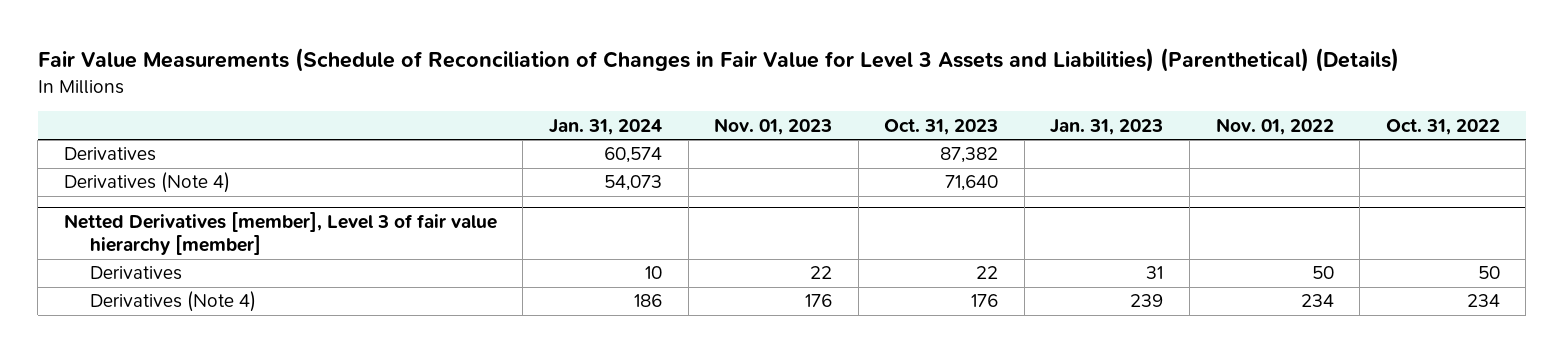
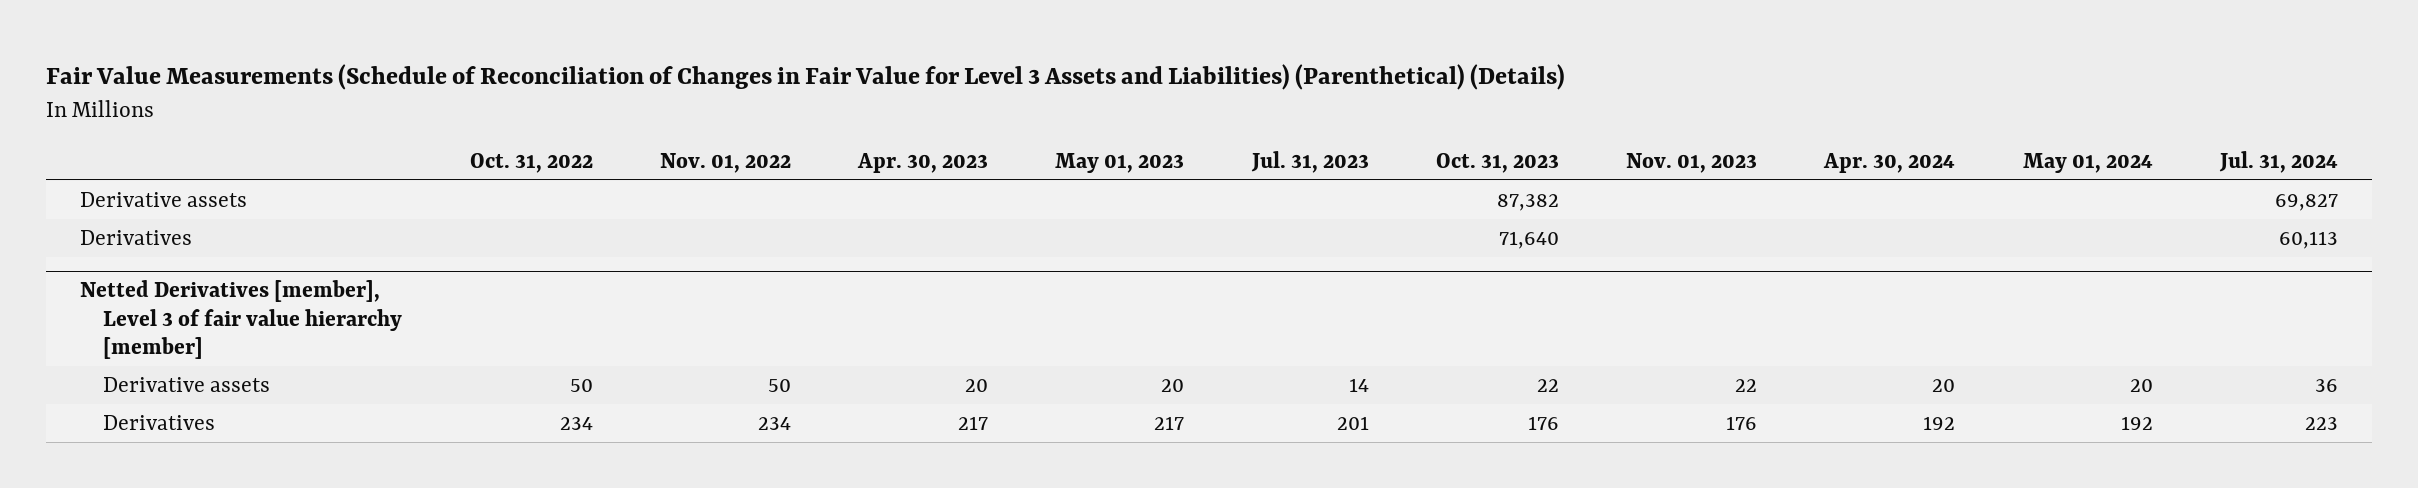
- | Jan. 31, 2024 | Nov. 01, 2023 | Oct. 31, 2023 | Jan. 31, 2023 | Nov. 01, 2022 | Oct. 31, 2022
+ | Oct. 31, 2022 | Nov. 01, 2022 | Apr. 30, 2023 | May 01, 2023 | Jul. 31, 2023 | Oct. 31, 2023 | Nov. 01, 2023 | Apr. 30, 2024 | May 01, 2024 | Jul. 31, 2024
- Derivatives | 60,574 | | 87,382 | | |
- Derivatives (Note 4) | 54,073 | | 71,640 | | |
+ Derivative assets | | | | | | 87,382 | | | | 69,827
+ Derivatives | | | | | | 71,640 | | | | 60,113
@ Netted Derivatives [member], Level 3 of fair value hierarchy [member]
- Derivatives | 10 | 22 | 22 | 31 | 50 | 50
- Derivatives (Note 4) | 186 | 176 | 176 | 239 | 234 | 234
+ Derivative assets | 50 | 50 | 20 | 20 | 14 | 22 | 22 | 20 | 20 | 36
+ Derivatives | 234 | 234 | 217 | 217 | 201 | 176 | 176 | 192 | 192 | 223

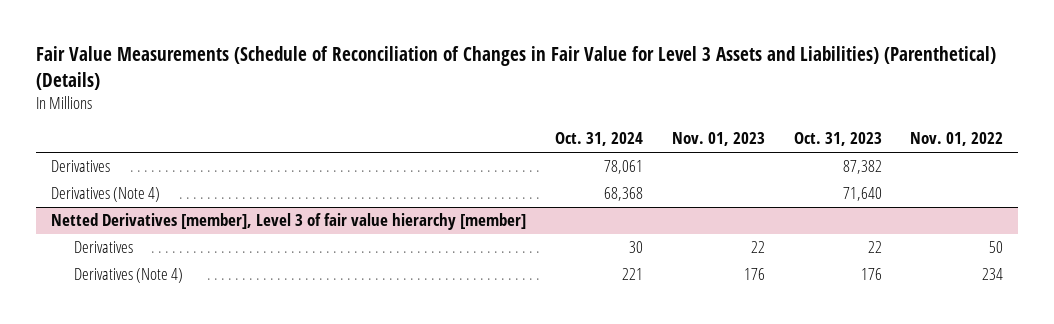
- | Oct. 31, 2022 | Nov. 01, 2022 | Apr. 30, 2023 | May 01, 2023 | Jul. 31, 2023 | Oct. 31, 2023 | Nov. 01, 2023 | Apr. 30, 2024 | May 01, 2024 | Jul. 31, 2024
+ | Oct. 31, 2024 | Nov. 01, 2023 | Oct. 31, 2023 | Nov. 01, 2022
- Derivative assets | | | | | | 87,382 | | | | 69,827
- Derivatives | | | | | | 71,640 | | | | 60,113
+ Derivatives | 78,061 | | 87,382 |
+ Derivatives (Note 4) | 68,368 | | 71,640 |
@ Netted Derivatives [member], Level 3 of fair value hierarchy [member]
- Derivative assets | 50 | 50 | 20 | 20 | 14 | 22 | 22 | 20 | 20 | 36
- Derivatives | 234 | 234 | 217 | 217 | 201 | 176 | 176 | 192 | 192 | 223
+ Derivatives | 30 | 22 | 22 | 50
+ Derivatives (Note 4) | 221 | 176 | 176 | 234

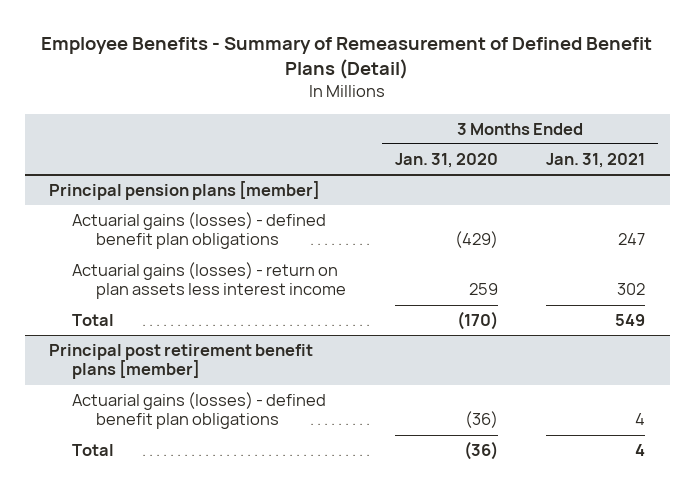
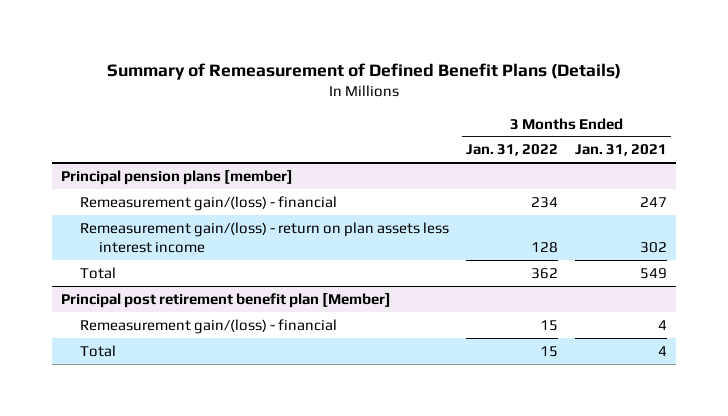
- Employee Benefits - Summary of Remeasurement of Defined Benefit Plans (Detail)
+ Summary of Remeasurement of Defined Benefit Plans (Details)
- | 3 Months Ended Jan. 31, 2020 | 3 Months Ended Jan. 31, 2021
+ | 3 Months Ended Jan. 31, 2022 | 3 Months Ended Jan. 31, 2021
@ Principal pension plans [member]
- Actuarial gains (losses) - defined benefit plan obligations | (429) | 247
- Actuarial gains (losses) - return on plan assets less interest income | 259 | 302
+ Remeasurement gain/(loss) - financial | 234 | 247
+ Remeasurement gain/(loss) - return on plan assets less interest income | 128 | 302
- Principal post retirement benefit plans [member]
- Actuarial gains (losses) - defined benefit plan obligations | (36) | 4
+ Principal post retirement benefit plan [Member]
+ Remeasurement gain/(loss) - financial | 15 | 4

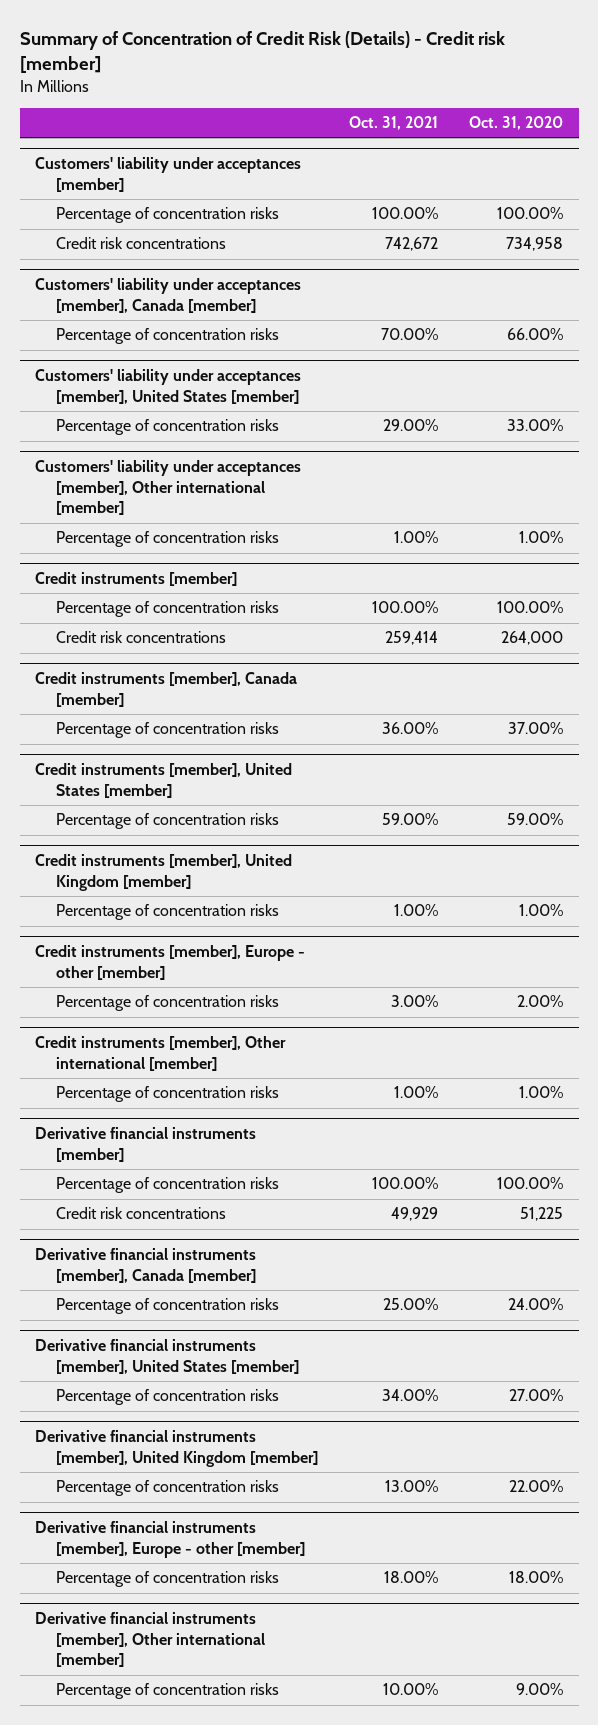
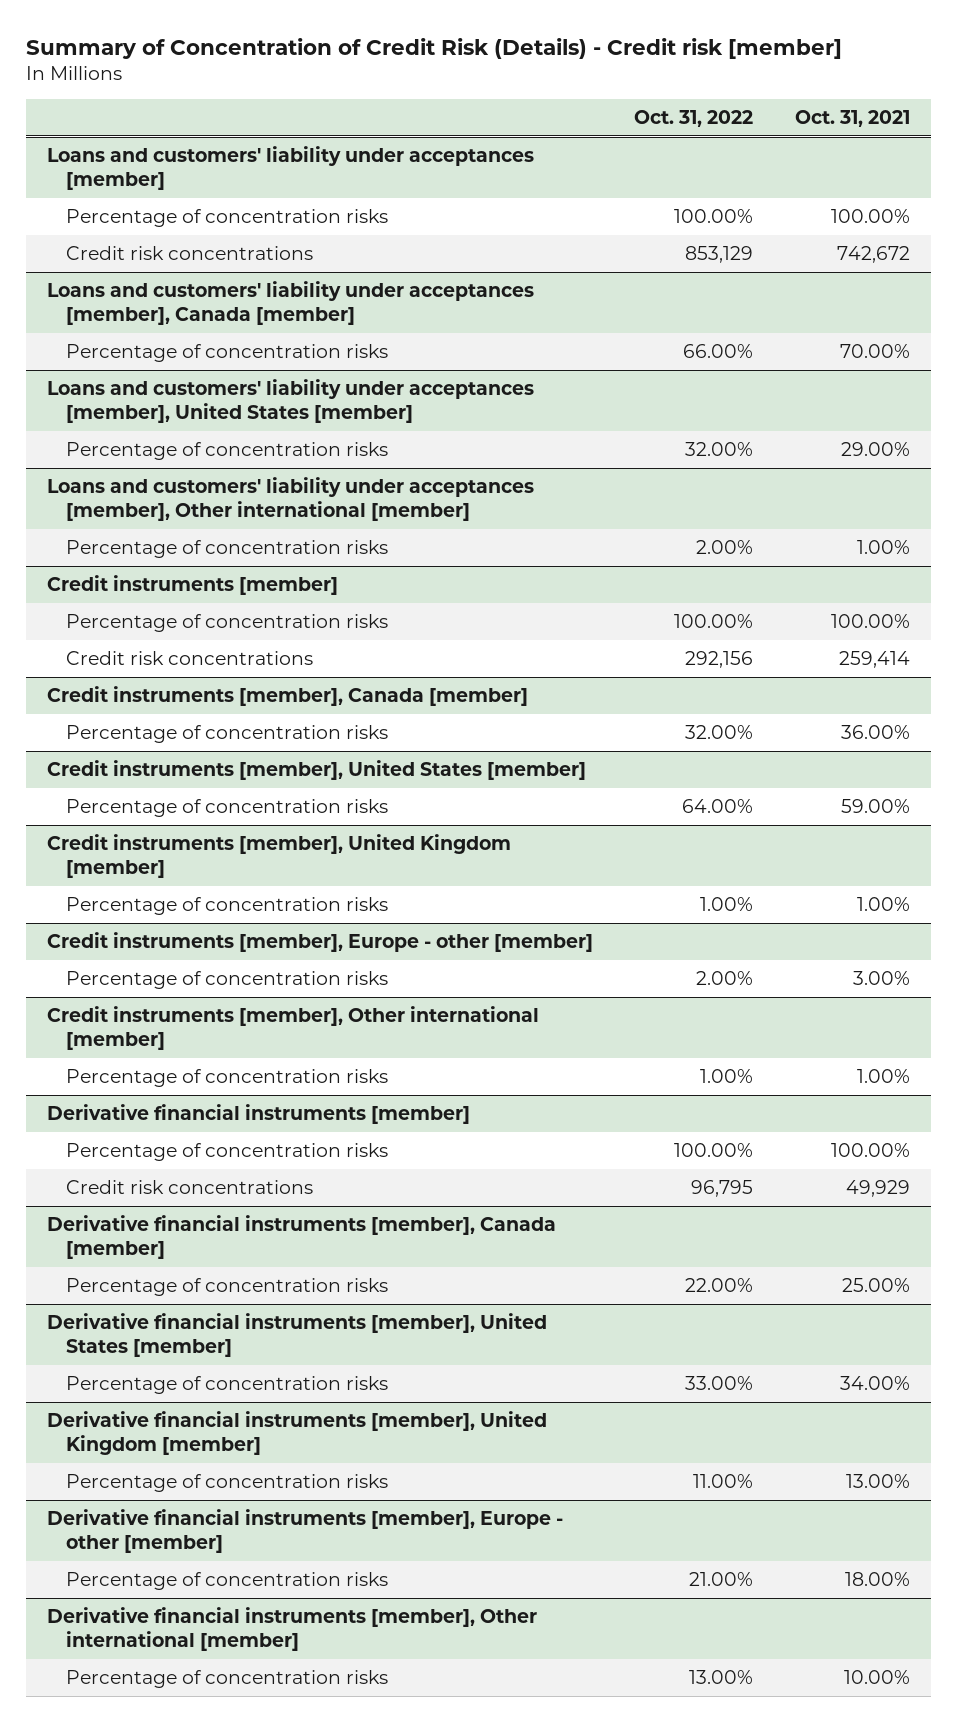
- | Oct. 31, 2021 | Oct. 31, 2020
+ | Oct. 31, 2022 | Oct. 31, 2021
- Customers' liability under acceptances [member]
+ Loans and customers' liability under acceptances [member]
- Customers' liability under acceptances [member], Canada [member]
+ Loans and customers' liability under acceptances [member], Canada [member]
- Customers' liability under acceptances [member], United States [member]
+ Loans and customers' liability under acceptances [member], United States [member]
- Customers' liability under acceptances [member], Other international [member]
+ Loans and customers' liability under acceptances [member], Other international [member]

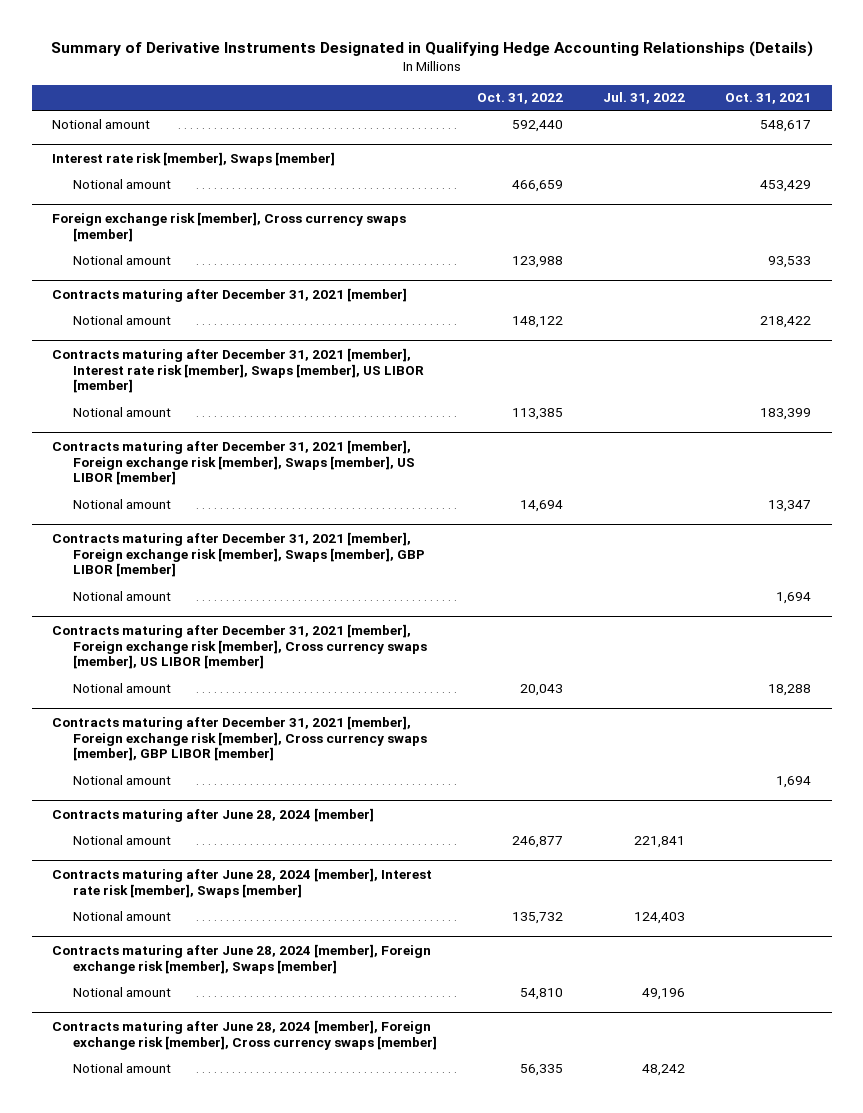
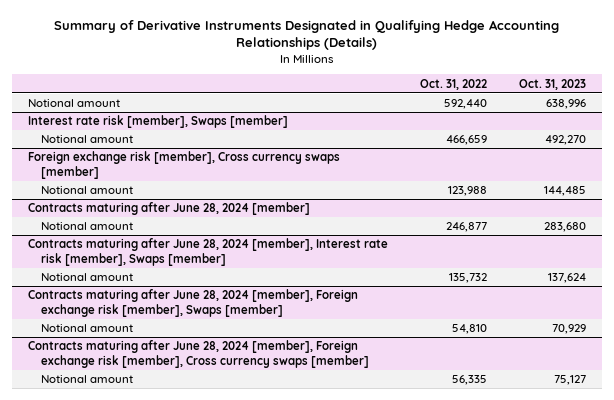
- | Oct. 31, 2022 | Jul. 31, 2022 | Oct. 31, 2021
+ | Oct. 31, 2022 | Oct. 31, 2023
- Contracts maturing after December 31, 2021 [member]
- Notional amount | 148,122 | | 218,422
- Contracts maturing after December 31, 2021 [member], Interest rate risk [member], Swaps [member], US LIBOR [member]
- Notional amount | 113,385 | | 183,399
- Contracts maturing after December 31, 2021 [member], Foreign exchange risk [member], Swaps [member], US LIBOR [member]
- Notional amount | 14,694 | | 13,347
- Contracts maturing after December 31, 2021 [member], Foreign exchange risk [member], Swaps [member], GBP LIBOR [member]
- Notional amount | | | 1,694
- Contracts maturing after December 31, 2021 [member], Foreign exchange risk [member], Cross currency swaps [member], US LIBOR [member]
- Notional amount | 20,043 | | 18,288
- Contracts maturing after December 31, 2021 [member], Foreign exchange risk [member], Cross currency swaps [member], GBP LIBOR [member]
- Notional amount | | | 1,694

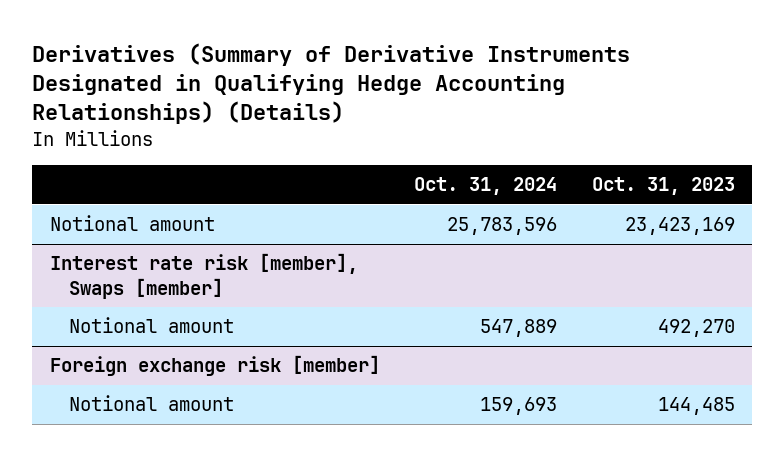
- Summary of Derivative Instruments Designated in Qualifying Hedge Accounting Relationships (Details)
+ Derivatives (Summary of Derivative Instruments Designated in Qualifying Hedge Accounting Relationships) (Details)
- | Oct. 31, 2022 | Oct. 31, 2023
+ | Oct. 31, 2024 | Oct. 31, 2023
- Notional amount | 592,440 | 638,996
+ Notional amount | 25,783,596 | 23,423,169
- Foreign exchange risk [member], Cross currency swaps [member]
+ Foreign exchange risk [member]
- Contracts maturing after June 28, 2024 [member]
- Notional amount | 246,877 | 283,680
- Contracts maturing after June 28, 2024 [member], Interest rate risk [member], Swaps [member]
- Notional amount | 135,732 | 137,624
- Contracts maturing after June 28, 2024 [member], Foreign exchange risk [member], Swaps [member]
- Notional amount | 54,810 | 70,929
- Contracts maturing after June 28, 2024 [member], Foreign exchange risk [member], Cross currency swaps [member]
- Notional amount | 56,335 | 75,127

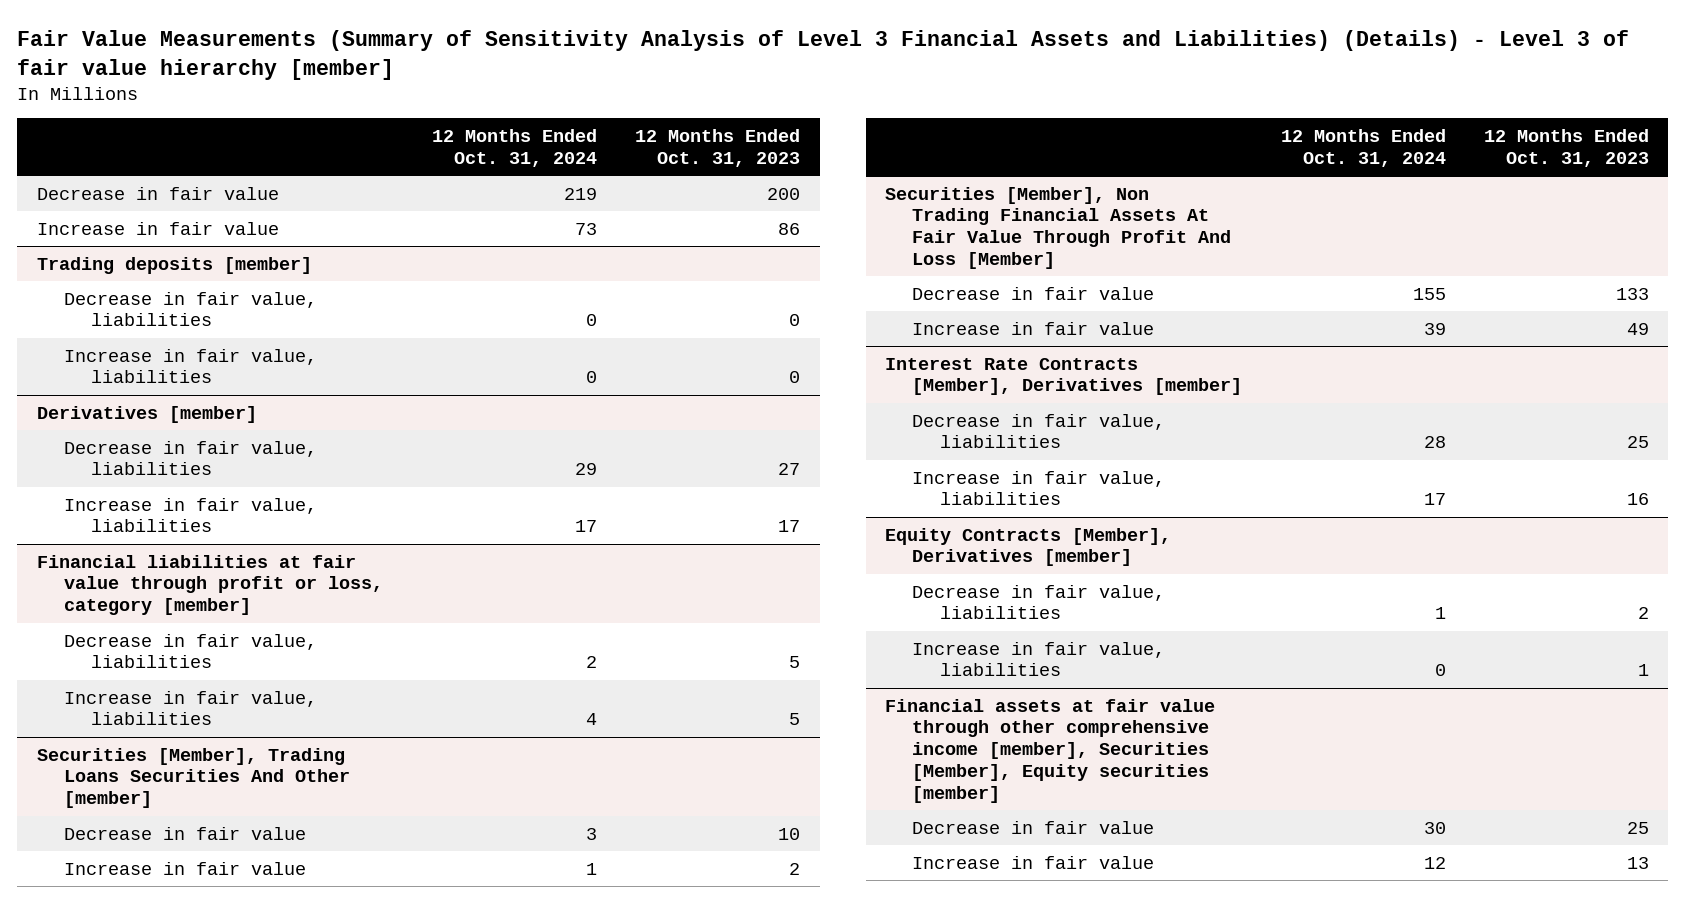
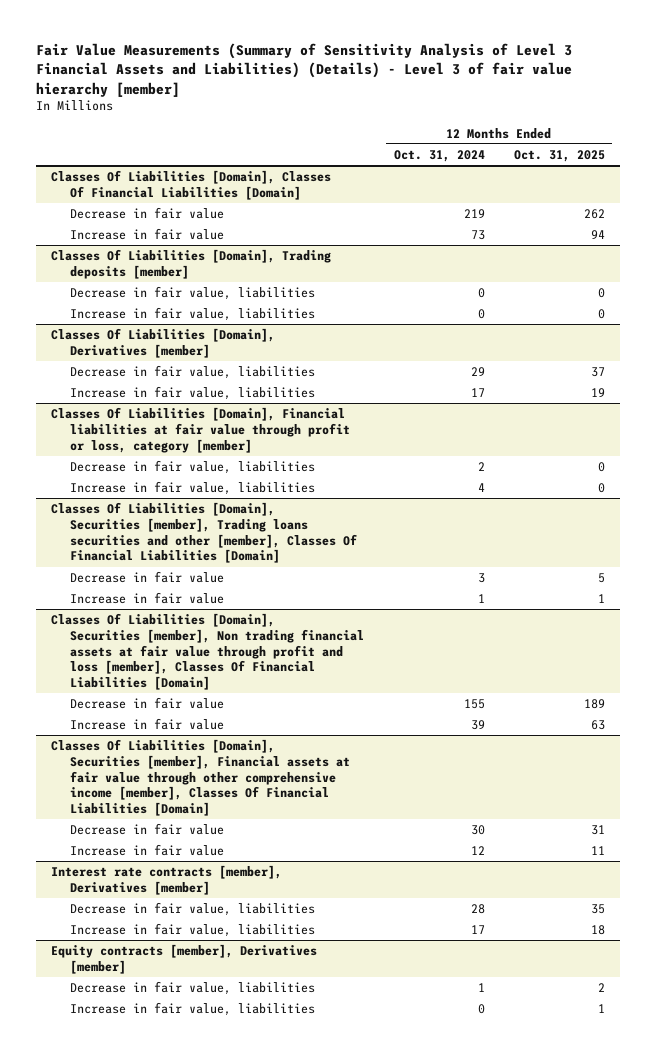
- | 12 Months Ended Oct. 31, 2024 | 12 Months Ended Oct. 31, 2023
+ | 12 Months Ended Oct. 31, 2024 | 12 Months Ended Oct. 31, 2025
+ Classes Of Liabilities [Domain], Classes Of Financial Liabilities [Domain]
- Trading deposits [member]
+ Classes Of Liabilities [Domain], Trading deposits [member]
- Derivatives [member]
+ Classes Of Liabilities [Domain], Derivatives [member]
- Financial liabilities at fair value through profit or loss, category [member]
+ Classes Of Liabilities [Domain], Financial liabilities at fair value through profit or loss, category [member]
- Securities [Member], Trading Loans Securities And Other [member]
+ Classes Of Liabilities [Domain], Securities [member], Trading loans securities and other [member], Classes Of Financial Liabilities [Domain]
- Securities [Member], Non Trading Financial Assets At Fair Value Through Profit And Loss [Member]
+ Classes Of Liabilities [Domain], Securities [member], Non trading financial assets at fair value through profit and loss [member], Classes Of Financial Liabilities [Domain]
- Interest Rate Contracts [Member], Derivatives [member]
+ Classes Of Liabilities [Domain], Securities [member], Financial assets at fair value through other comprehensive income [member], Classes Of Financial Liabilities [Domain]
+ Decrease in fair value | 30 | 31
+ Increase in fair value | 12 | 11
+ Interest rate contracts [member], Derivatives [member]
- Equity Contracts [Member], Derivatives [member]
+ Equity contracts [member], Derivatives [member]
- Financial assets at fair value through other comprehensive income [member], Securities [Member], Equity securities [member]
- Decrease in fair value | 30 | 25
- Increase in fair value | 12 | 13

